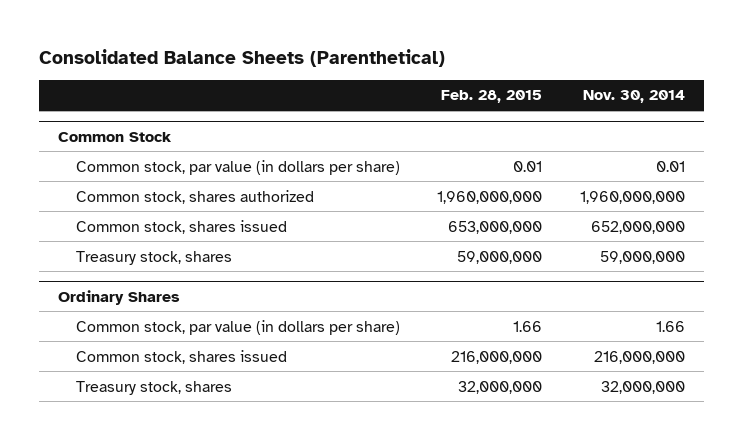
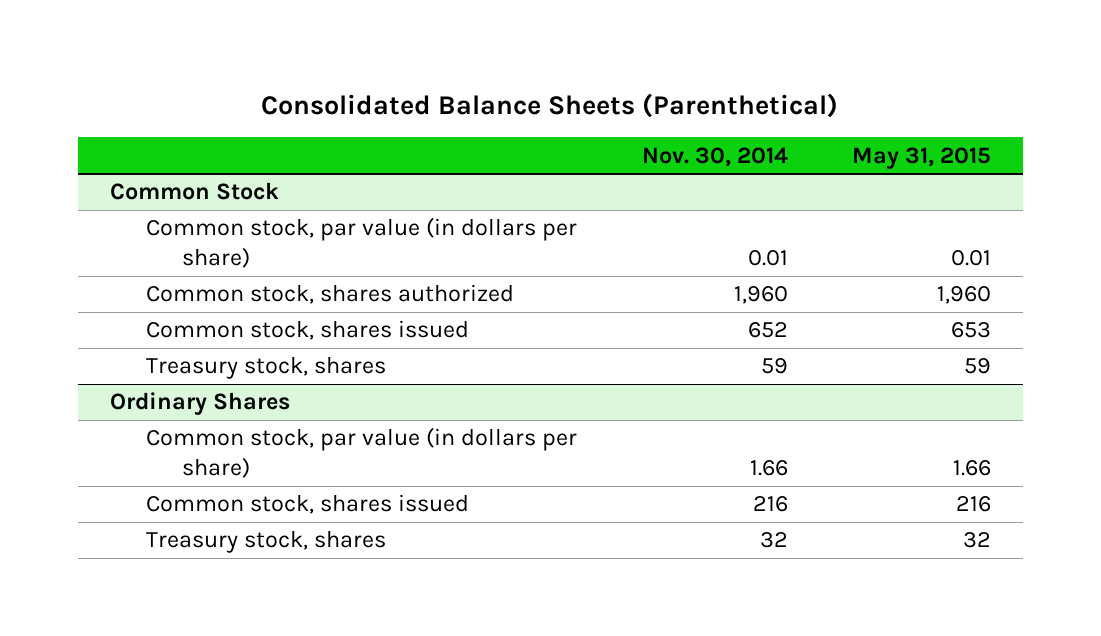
- | Feb. 28, 2015 | Nov. 30, 2014
+ | Nov. 30, 2014 | May 31, 2015
@ Common Stock
- Common stock, shares authorized | 1,960,000,000 | 1,960,000,000
- Common stock, shares issued | 653,000,000 | 652,000,000
- Treasury stock, shares | 59,000,000 | 59,000,000
+ Common stock, shares authorized | 1,960 | 1,960
+ Common stock, shares issued | 652 | 653
+ Treasury stock, shares | 59 | 59
@ Ordinary Shares
- Common stock, shares issued | 216,000,000 | 216,000,000
- Treasury stock, shares | 32,000,000 | 32,000,000
+ Common stock, shares issued | 216 | 216
+ Treasury stock, shares | 32 | 32

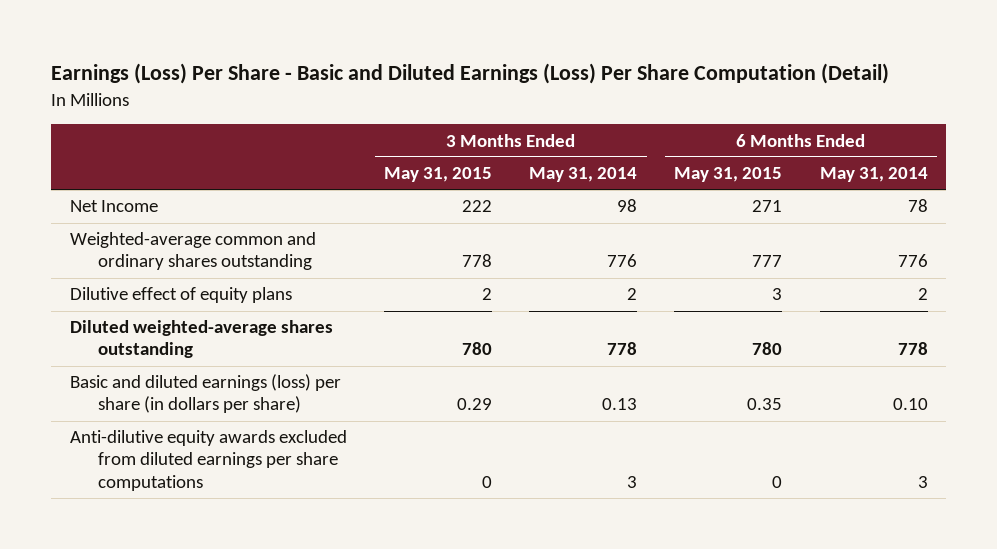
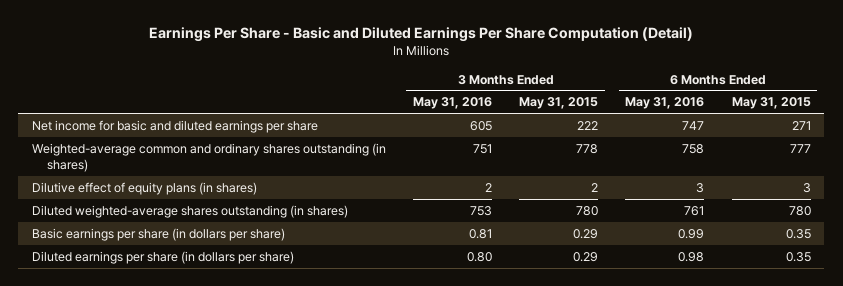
- Earnings (Loss) Per Share - Basic and Diluted Earnings (Loss) Per Share Computation (Detail)
+ Earnings Per Share - Basic and Diluted Earnings Per Share Computation (Detail)
- | 3 Months Ended May 31, 2015 | 3 Months Ended May 31, 2014 | 6 Months Ended May 31, 2015 | 6 Months Ended May 31, 2014
+ | 3 Months Ended May 31, 2016 | 3 Months Ended May 31, 2015 | 6 Months Ended May 31, 2016 | 6 Months Ended May 31, 2015
- Net Income | 222 | 98 | 271 | 78
- Weighted-average common and ordinary shares outstanding | 778 | 776 | 777 | 776
- Dilutive effect of equity plans | 2 | 2 | 3 | 2
- Diluted weighted-average shares outstanding | 780 | 778 | 780 | 778
- Basic and diluted earnings (loss) per share (in dollars per share) | 0.29 | 0.13 | 0.35 | 0.10
- Anti-dilutive equity awards excluded from diluted earnings per share computations | 0 | 3 | 0 | 3
+ Net income for basic and diluted earnings per share | 605 | 222 | 747 | 271
+ Weighted-average common and ordinary shares outstanding (in shares) | 751 | 778 | 758 | 777
+ Dilutive effect of equity plans (in shares) | 2 | 2 | 3 | 3
+ Diluted weighted-average shares outstanding (in shares) | 753 | 780 | 761 | 780
+ Basic earnings per share (in dollars per share) | 0.81 | 0.29 | 0.99 | 0.35
+ Diluted earnings per share (in dollars per share) | 0.80 | 0.29 | 0.98 | 0.35

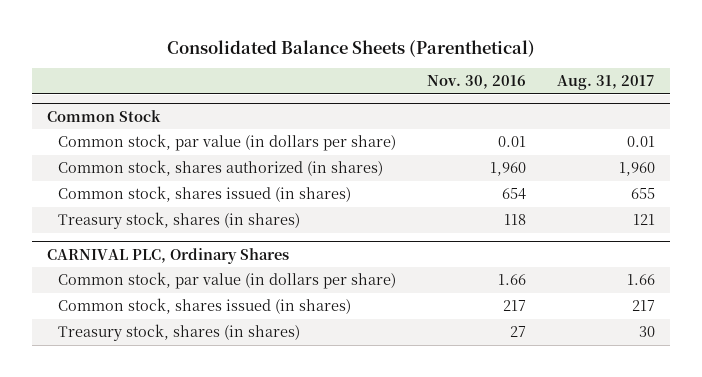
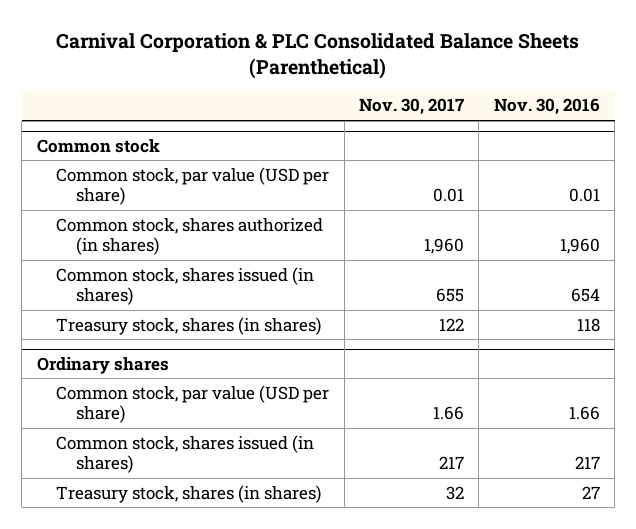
- Consolidated Balance Sheets (Parenthetical)
+ Carnival Corporation & PLC Consolidated Balance Sheets (Parenthetical)
- | Nov. 30, 2016 | Aug. 31, 2017
+ | Nov. 30, 2017 | Nov. 30, 2016
- Common Stock
- Common stock, par value (in dollars per share) | 0.01 | 0.01
+ Common stock
+ Common stock, par value (USD per share) | 0.01 | 0.01
- CARNIVAL PLC, Ordinary Shares
- Common stock, par value (in dollars per share) | 1.66 | 1.66
+ Ordinary shares
+ Common stock, par value (USD per share) | 1.66 | 1.66

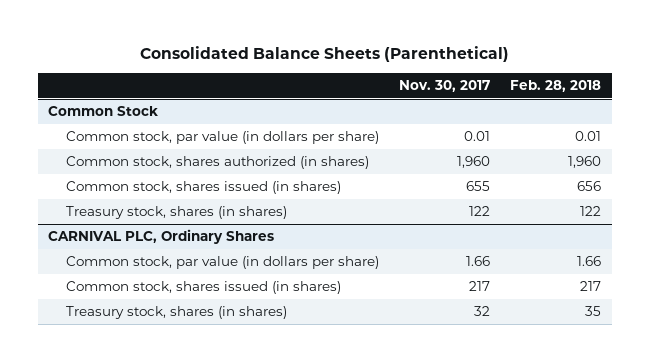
- Carnival Corporation & PLC Consolidated Balance Sheets (Parenthetical)
+ Consolidated Balance Sheets (Parenthetical)
- | Nov. 30, 2017 | Nov. 30, 2016
+ | Nov. 30, 2017 | Feb. 28, 2018
- Common stock
- Common stock, par value (USD per share) | 0.01 | 0.01
+ Common Stock
+ Common stock, par value (in dollars per share) | 0.01 | 0.01
- Ordinary shares
- Common stock, par value (USD per share) | 1.66 | 1.66
+ CARNIVAL PLC, Ordinary Shares
+ Common stock, par value (in dollars per share) | 1.66 | 1.66

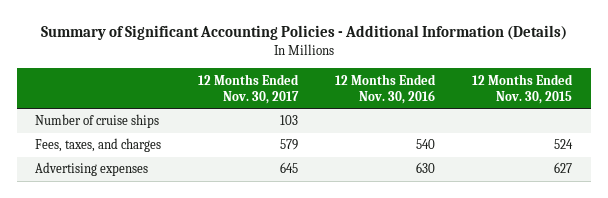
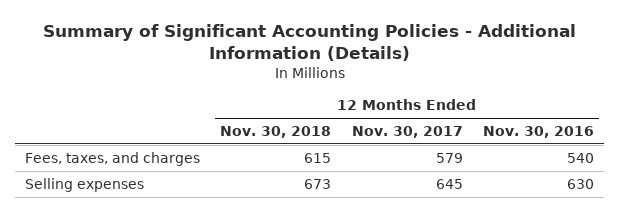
- | 12 Months Ended Nov. 30, 2017 | 12 Months Ended Nov. 30, 2016 | 12 Months Ended Nov. 30, 2015
+ | 12 Months Ended Nov. 30, 2018 | 12 Months Ended Nov. 30, 2017 | 12 Months Ended Nov. 30, 2016
- Number of cruise ships | 103 | |
- Advertising expenses | 645 | 630 | 627
+ Selling expenses | 673 | 645 | 630

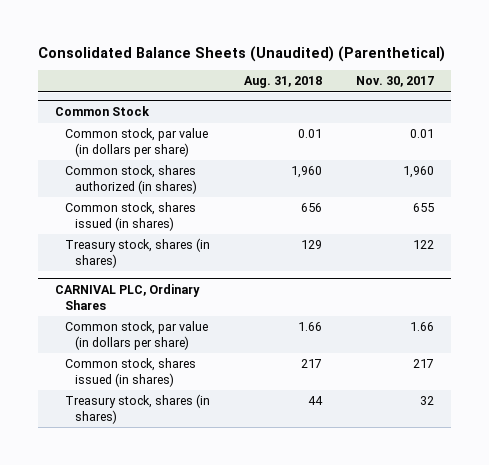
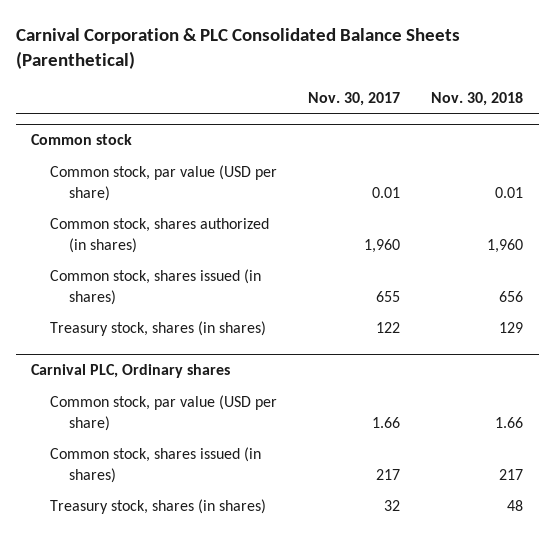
- Consolidated Balance Sheets (Unaudited) (Parenthetical)
+ Carnival Corporation & PLC Consolidated Balance Sheets (Parenthetical)
- | Aug. 31, 2018 | Nov. 30, 2017
+ | Nov. 30, 2017 | Nov. 30, 2018
- Common Stock
- Common stock, par value (in dollars per share) | 0.01 | 0.01
+ Common stock
+ Common stock, par value (USD per share) | 0.01 | 0.01
- CARNIVAL PLC, Ordinary Shares
- Common stock, par value (in dollars per share) | 1.66 | 1.66
+ Carnival PLC, Ordinary shares
+ Common stock, par value (USD per share) | 1.66 | 1.66

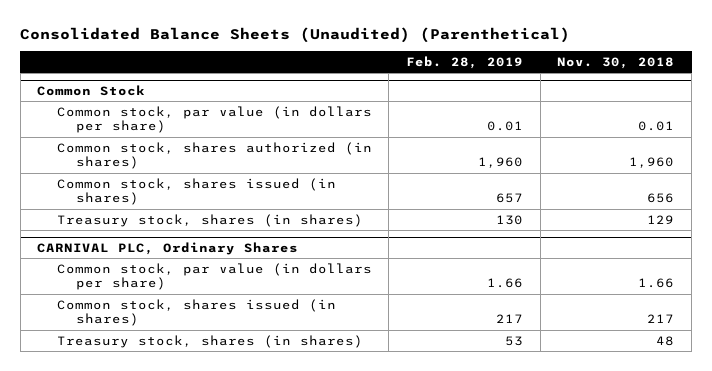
- Carnival Corporation & PLC Consolidated Balance Sheets (Parenthetical)
+ Consolidated Balance Sheets (Unaudited) (Parenthetical)
- | Nov. 30, 2017 | Nov. 30, 2018
+ | Feb. 28, 2019 | Nov. 30, 2018
- Common stock
- Common stock, par value (USD per share) | 0.01 | 0.01
+ Common Stock
+ Common stock, par value (in dollars per share) | 0.01 | 0.01
- Carnival PLC, Ordinary shares
- Common stock, par value (USD per share) | 1.66 | 1.66
+ CARNIVAL PLC, Ordinary Shares
+ Common stock, par value (in dollars per share) | 1.66 | 1.66

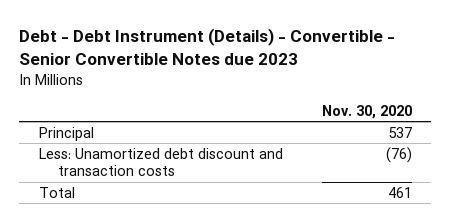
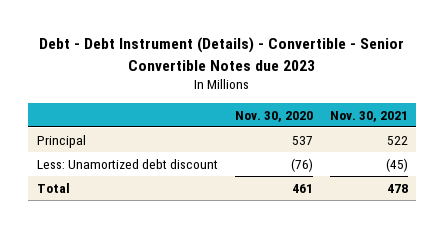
- | Nov. 30, 2020
+ | Nov. 30, 2020 | Nov. 30, 2021
- Less: Unamortized debt discount and transaction costs | (76)
+ Less: Unamortized debt discount | (76) | (45)

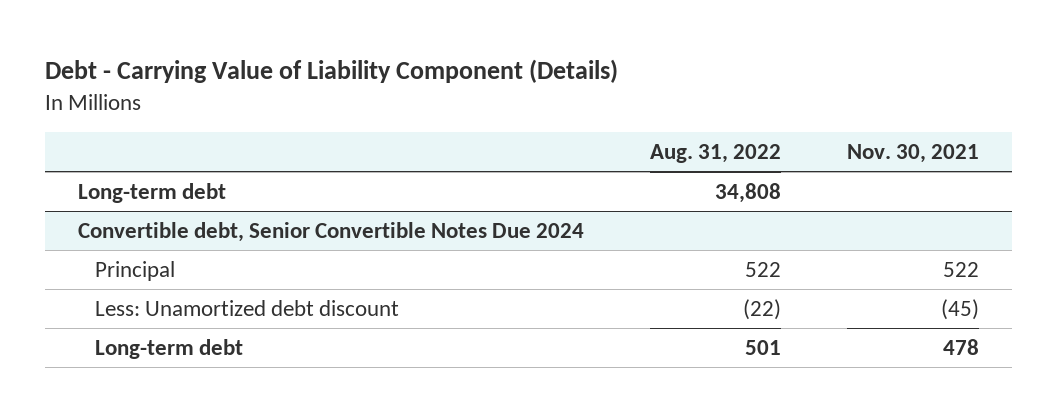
- Debt - Debt Instrument (Details) - Convertible - Senior Convertible Notes due 2023
+ Debt - Carrying Value of Liability Component (Details)
- | Nov. 30, 2020 | Nov. 30, 2021
+ | Aug. 31, 2022 | Nov. 30, 2021
+ Long-term debt | 34,808 |
+ Convertible debt, Senior Convertible Notes Due 2024
- Total | 461 | 478
+ Long-term debt | 501 | 478

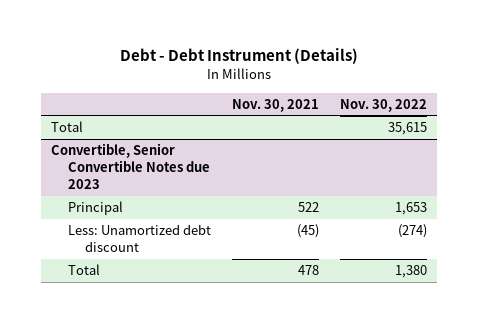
- Debt - Carrying Value of Liability Component (Details)
+ Debt - Debt Instrument (Details)
- | Aug. 31, 2022 | Nov. 30, 2021
+ | Nov. 30, 2021 | Nov. 30, 2022
- Long-term debt | 34,808 |
- Convertible debt, Senior Convertible Notes Due 2024
+ Total | | 35,615
+ Convertible, Senior Convertible Notes due 2023
- Long-term debt | 501 | 478
+ Total | 478 | 1,380

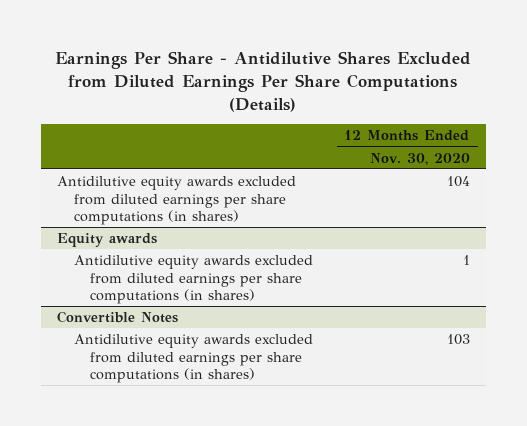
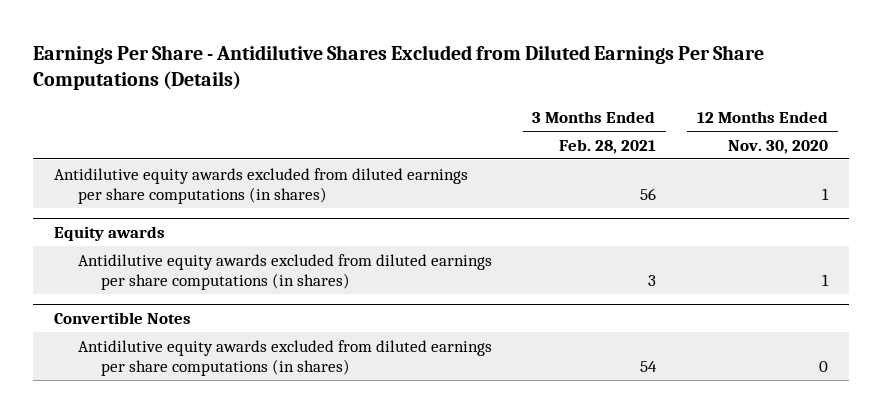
- | 12 Months Ended Nov. 30, 2020
+ | 3 Months Ended Feb. 28, 2021 | 12 Months Ended Nov. 30, 2020
- Antidilutive equity awards excluded from diluted earnings per share computations (in shares) | 104
+ Antidilutive equity awards excluded from diluted earnings per share computations (in shares) | 56 | 1
@ Convertible Notes
- Antidilutive equity awards excluded from diluted earnings per share computations (in shares) | 103
+ Antidilutive equity awards excluded from diluted earnings per share computations (in shares) | 54 | 0

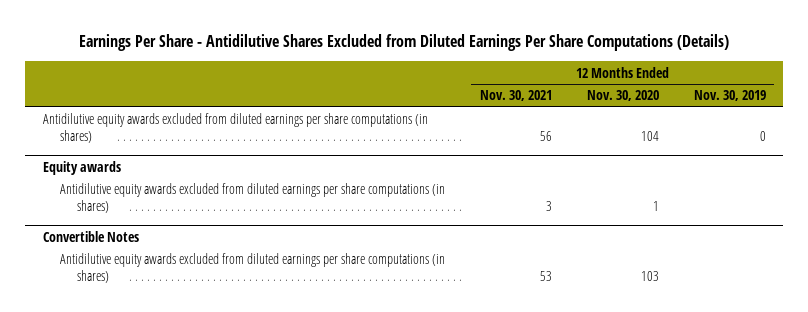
- | 3 Months Ended Feb. 28, 2021 | 12 Months Ended Nov. 30, 2020
+ | 12 Months Ended Nov. 30, 2021 | 12 Months Ended Nov. 30, 2020 | 12 Months Ended Nov. 30, 2019
- Antidilutive equity awards excluded from diluted earnings per share computations (in shares) | 56 | 1
+ Antidilutive equity awards excluded from diluted earnings per share computations (in shares) | 56 | 104 | 0
@ Convertible Notes
- Antidilutive equity awards excluded from diluted earnings per share computations (in shares) | 54 | 0
+ Antidilutive equity awards excluded from diluted earnings per share computations (in shares) | 53 | 103 |

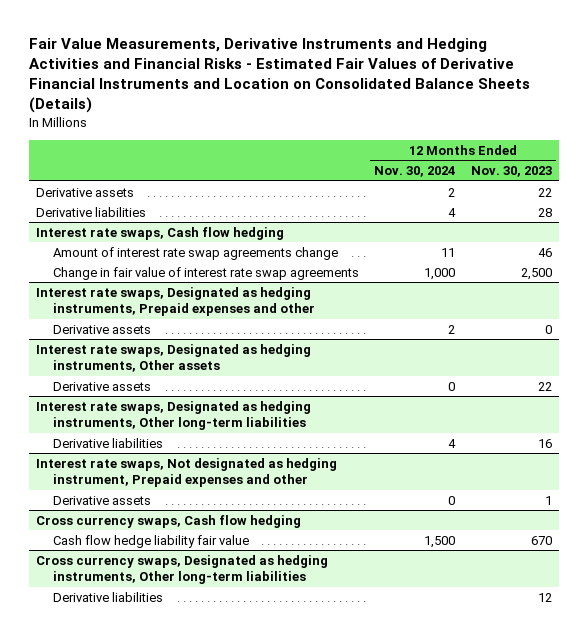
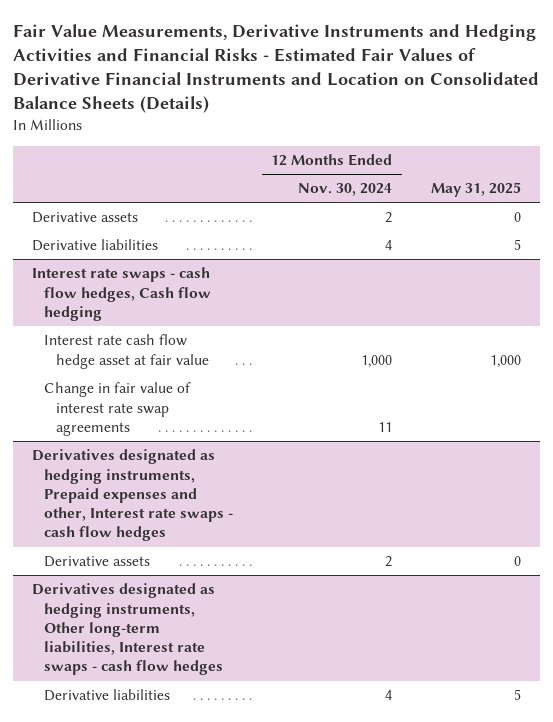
- | 12 Months Ended Nov. 30, 2024 | 12 Months Ended Nov. 30, 2023
+ | 12 Months Ended Nov. 30, 2024 | May 31, 2025
- Interest rate swaps, Cash flow hedging
- Amount of interest rate swap agreements change | 11 | 46
- Change in fair value of interest rate swap agreements | 1,000 | 2,500
- Interest rate swaps, Designated as hedging instruments, Prepaid expenses and other
+ Interest rate swaps - cash flow hedges, Cash flow hedging
+ Interest rate cash flow hedge asset at fair value | 1,000 | 1,000
+ Change in fair value of interest rate swap agreements | 11 |
+ Derivatives designated as hedging instruments, Prepaid expenses and other, Interest rate swaps - cash flow hedges
- Interest rate swaps, Designated as hedging instruments, Other assets
- Derivative assets | 0 | 22
- Interest rate swaps, Designated as hedging instruments, Other long-term liabilities
+ Derivatives designated as hedging instruments, Other long-term liabilities, Interest rate swaps - cash flow hedges
- Interest rate swaps, Not designated as hedging instrument, Prepaid expenses and other
- Derivative assets | 0 | 1
- Cross currency swaps, Cash flow hedging
- Cash flow hedge liability fair value | 1,500 | 670
- Cross currency swaps, Designated as hedging instruments, Other long-term liabilities
- Derivative liabilities | | 12

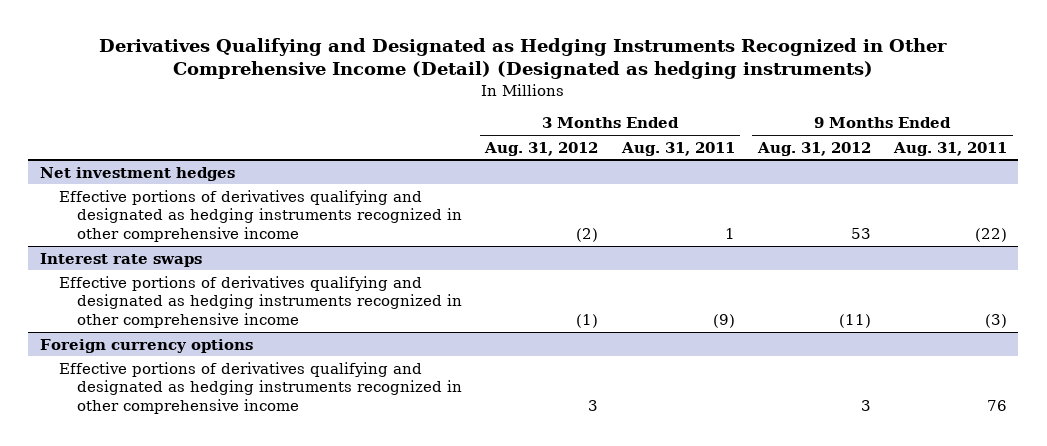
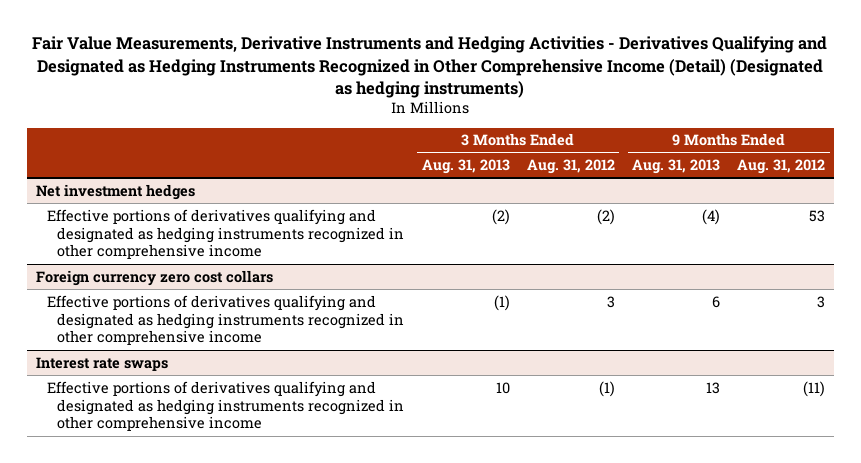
- Derivatives Qualifying and Designated as Hedging Instruments Recognized in Other Comprehensive Income (Detail) (Designated as hedging instruments)
+ Fair Value Measurements, Derivative Instruments and Hedging Activities - Derivatives Qualifying and Designated as Hedging Instruments Recognized in Other Comprehensive Income (Detail) (Designated as hedging instruments)
- | 3 Months Ended Aug. 31, 2012 | 3 Months Ended Aug. 31, 2011 | 9 Months Ended Aug. 31, 2012 | 9 Months Ended Aug. 31, 2011
+ | 3 Months Ended Aug. 31, 2013 | 3 Months Ended Aug. 31, 2012 | 9 Months Ended Aug. 31, 2013 | 9 Months Ended Aug. 31, 2012
+ Foreign currency zero cost collars
+ Effective portions of derivatives qualifying and designated as hedging instruments recognized in other comprehensive income | (1) | 3 | 6 | 3
- Foreign currency options
- Effective portions of derivatives qualifying and designated as hedging instruments recognized in other comprehensive income | 3 | | 3 | 76

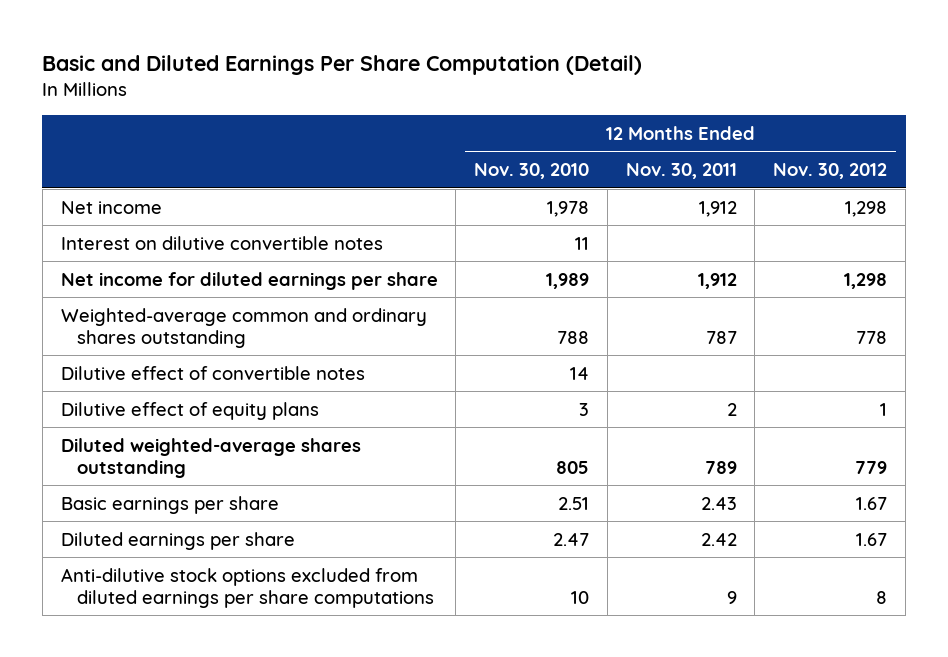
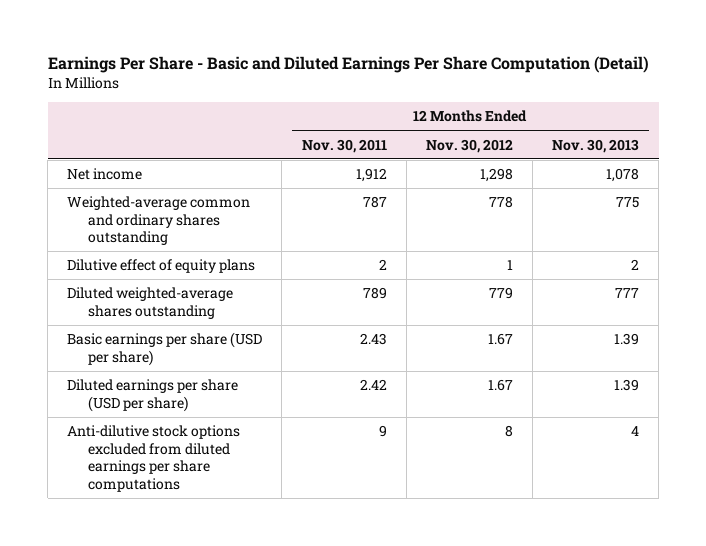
- Basic and Diluted Earnings Per Share Computation (Detail)
+ Earnings Per Share - Basic and Diluted Earnings Per Share Computation (Detail)
- | 12 Months Ended Nov. 30, 2010 | 12 Months Ended Nov. 30, 2011 | 12 Months Ended Nov. 30, 2012
+ | 12 Months Ended Nov. 30, 2011 | 12 Months Ended Nov. 30, 2012 | 12 Months Ended Nov. 30, 2013
- Interest on dilutive convertible notes | 11 | |
- Net income for diluted earnings per share | 1,989 | 1,912 | 1,298
- Dilutive effect of convertible notes | 14 | |
- Basic earnings per share | 2.51 | 2.43 | 1.67
- Diluted earnings per share | 2.47 | 2.42 | 1.67
+ Basic earnings per share (USD per share) | 2.43 | 1.67 | 1.39
+ Diluted earnings per share (USD per share) | 2.42 | 1.67 | 1.39

